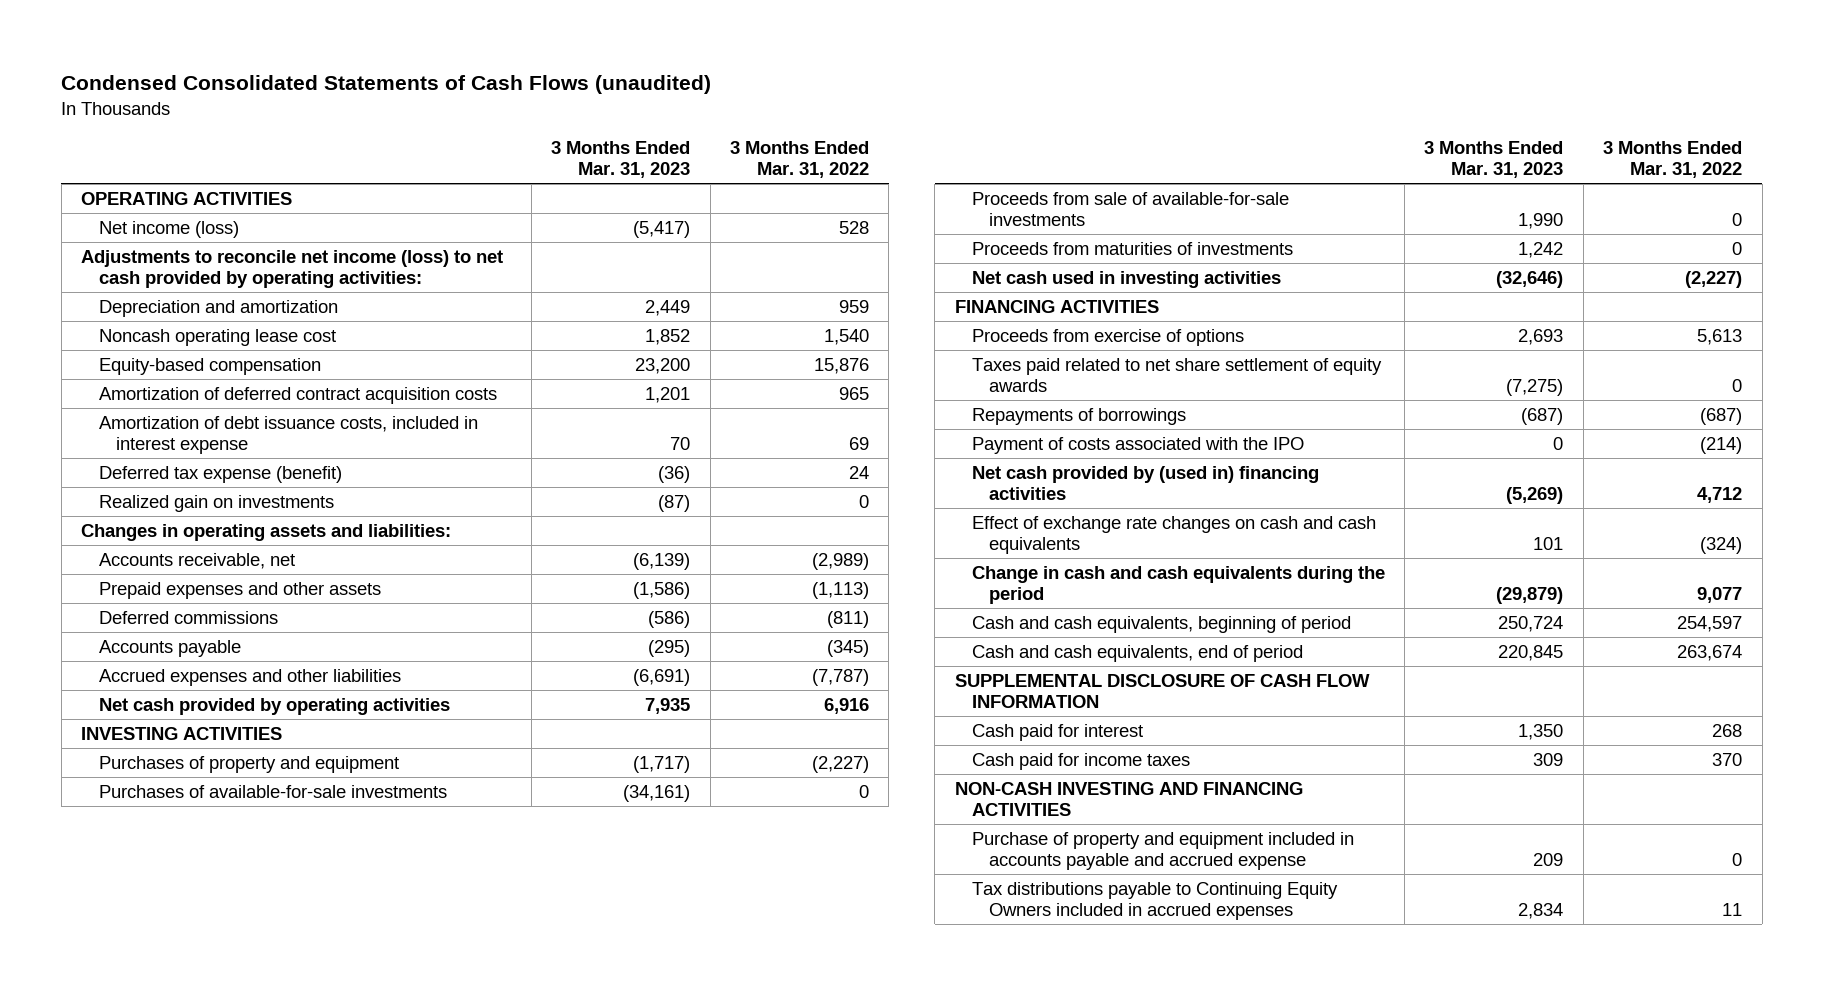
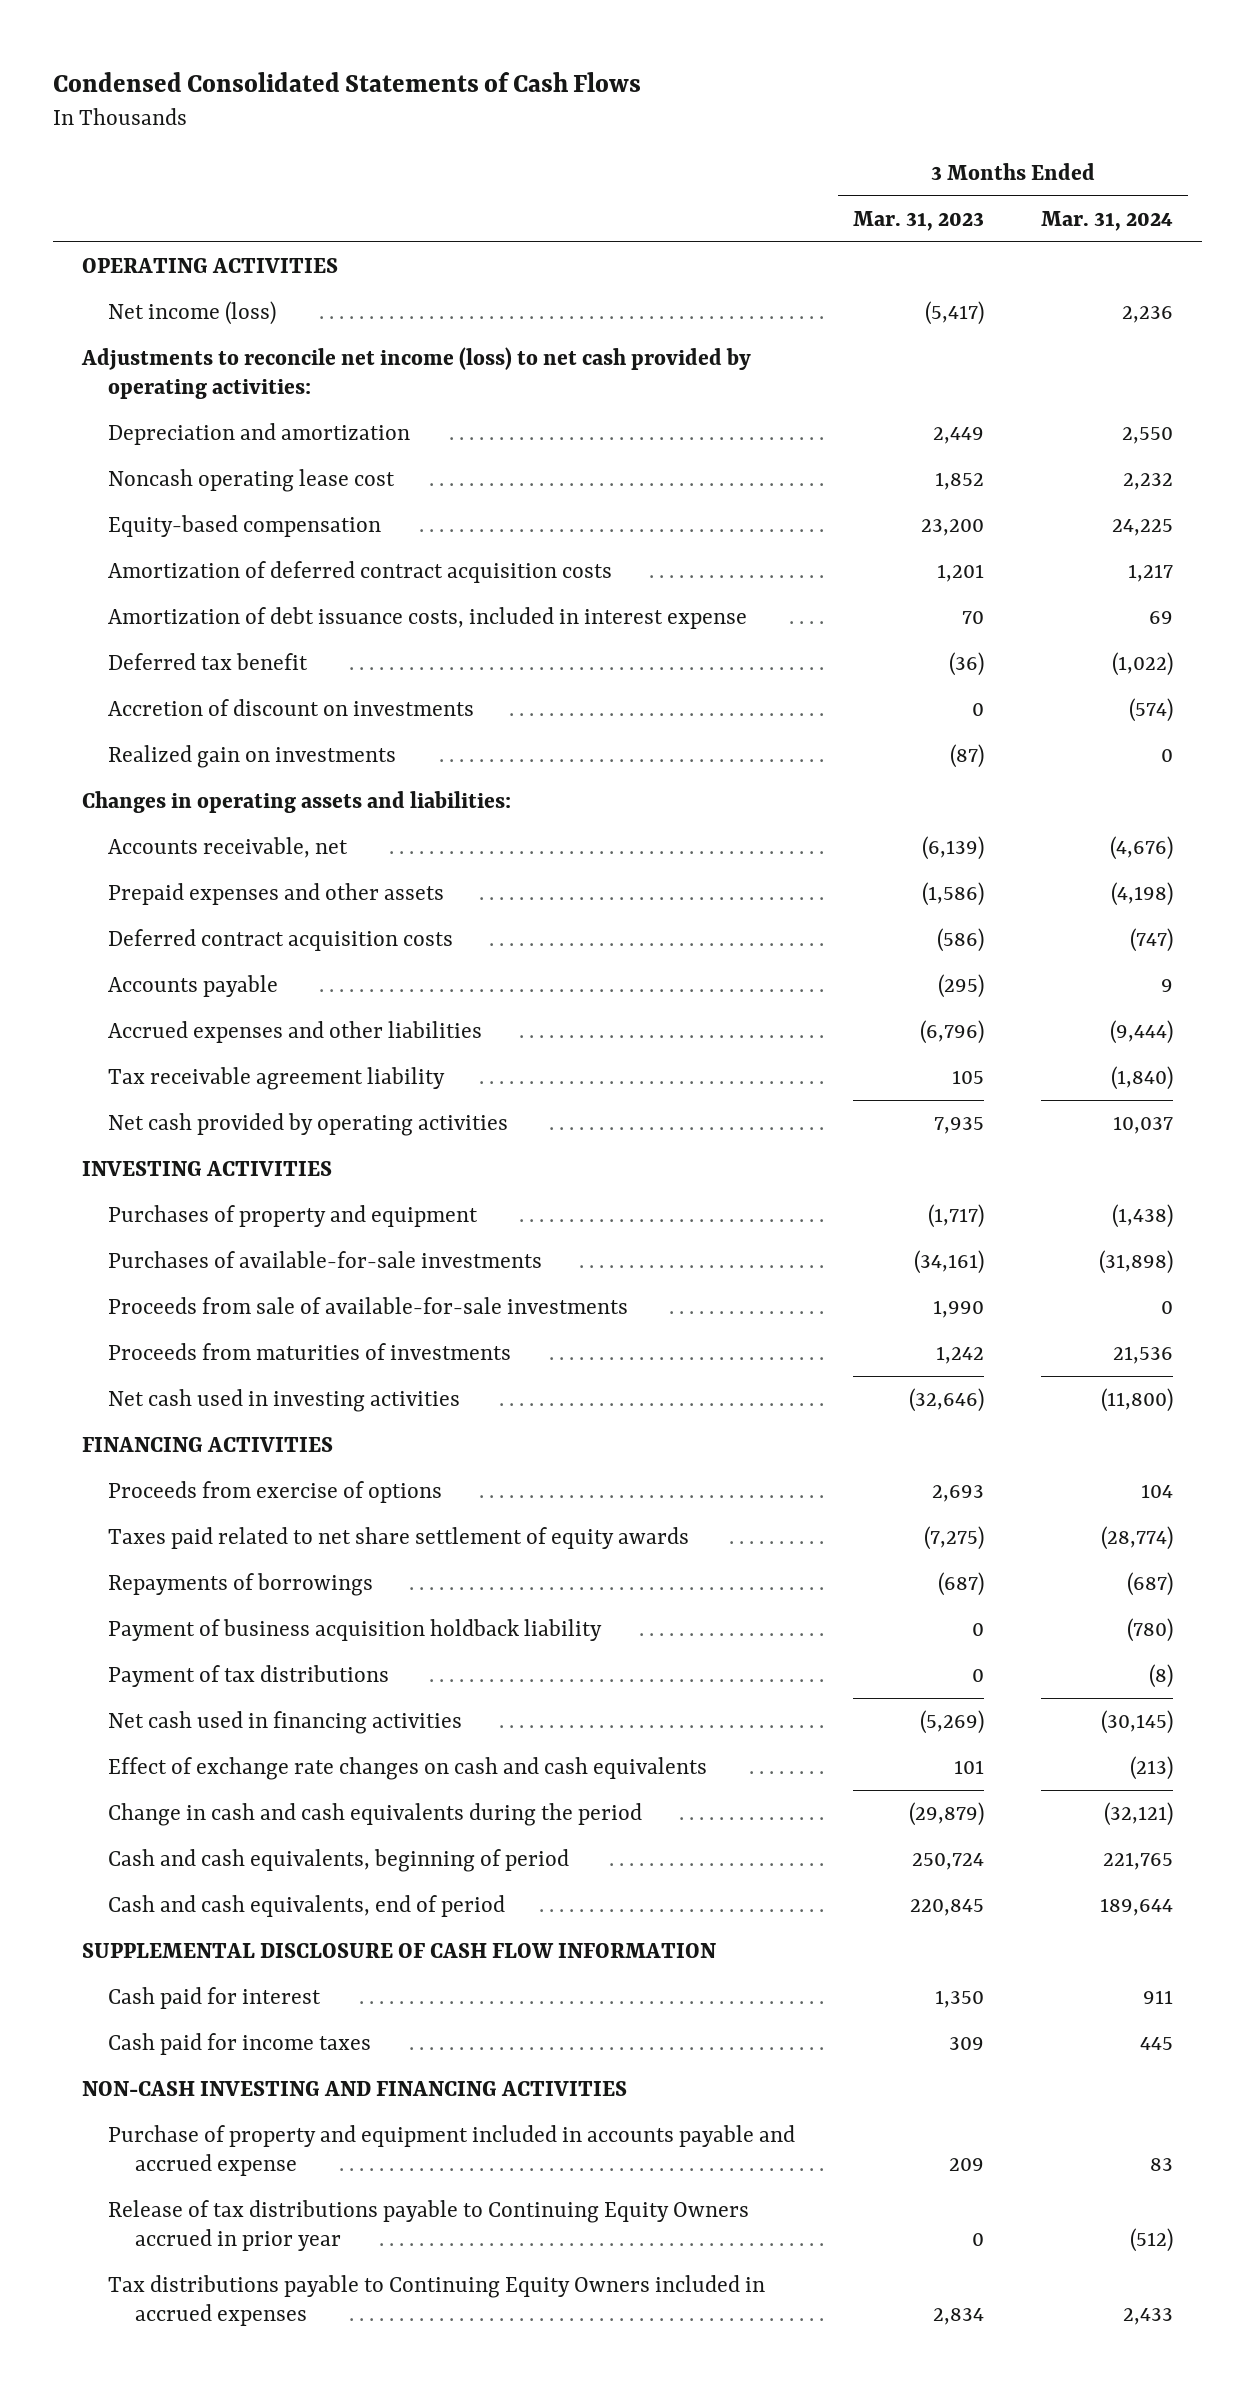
- Condensed Consolidated Statements of Cash Flows (unaudited)
+ Condensed Consolidated Statements of Cash Flows
- | 3 Months Ended Mar. 31, 2023 | 3 Months Ended Mar. 31, 2022
+ | 3 Months Ended Mar. 31, 2023 | 3 Months Ended Mar. 31, 2024
- Deferred tax expense (benefit) | (36) | 24
+ Deferred tax benefit | (36) | (1,022)
+ Accretion of discount on investments | 0 | (574)
- Deferred commissions | (586) | (811)
+ Deferred contract acquisition costs | (586) | (747)
- Accrued expenses and other liabilities | (6,691) | (7,787)
+ Accrued expenses and other liabilities | (6,796) | (9,444)
+ Tax receivable agreement liability | 105 | (1,840)
- Payment of costs associated with the IPO | 0 | (214)
- Net cash provided by (used in) financing activities | (5,269) | 4,712
+ Payment of business acquisition holdback liability | 0 | (780)
+ Payment of tax distributions | 0 | (8)
+ Net cash used in financing activities | (5,269) | (30,145)
+ Release of tax distributions payable to Continuing Equity Owners accrued in prior year | 0 | (512)

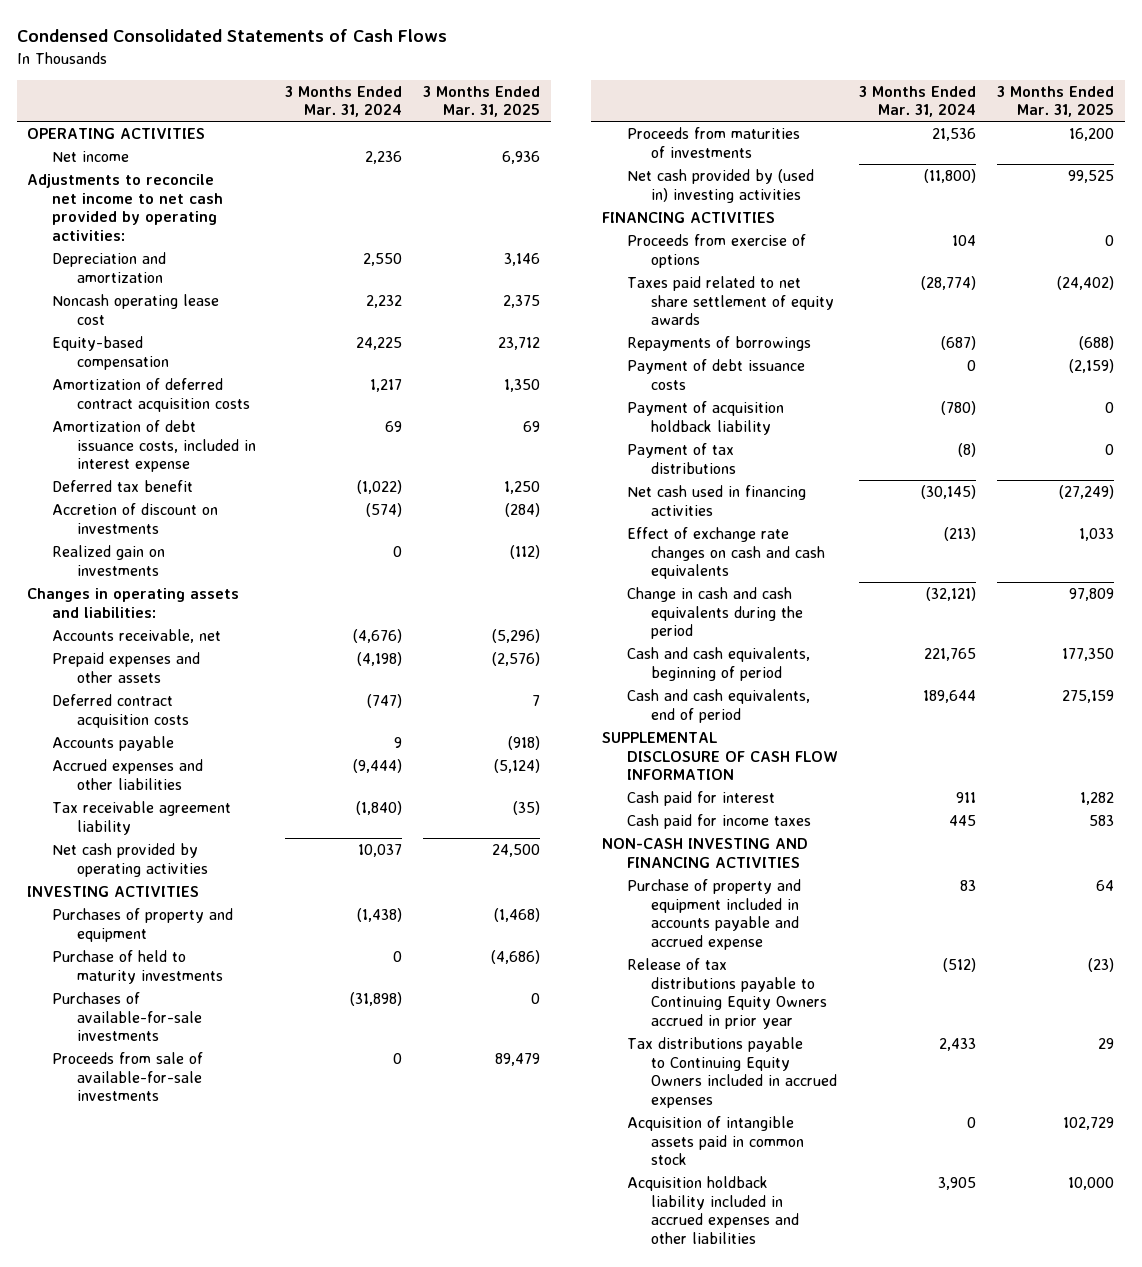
- | 3 Months Ended Mar. 31, 2023 | 3 Months Ended Mar. 31, 2024
+ | 3 Months Ended Mar. 31, 2024 | 3 Months Ended Mar. 31, 2025
- Net income (loss) | (5,417) | 2,236
- Adjustments to reconcile net income (loss) to net cash provided by operating activities:
+ Net income | 2,236 | 6,936
+ Adjustments to reconcile net income to net cash provided by operating activities:
+ Purchase of held to maturity investments | 0 | (4,686)
- Net cash used in investing activities | (32,646) | (11,800)
+ Net cash provided by (used in) investing activities | (11,800) | 99,525
- Payment of business acquisition holdback liability | 0 | (780)
+ Payment of debt issuance costs | 0 | (2,159)
+ Payment of acquisition holdback liability | (780) | 0
+ Acquisition of intangible assets paid in common stock | 0 | 102,729
+ Acquisition holdback liability included in accrued expenses and other liabilities | 3,905 | 10,000

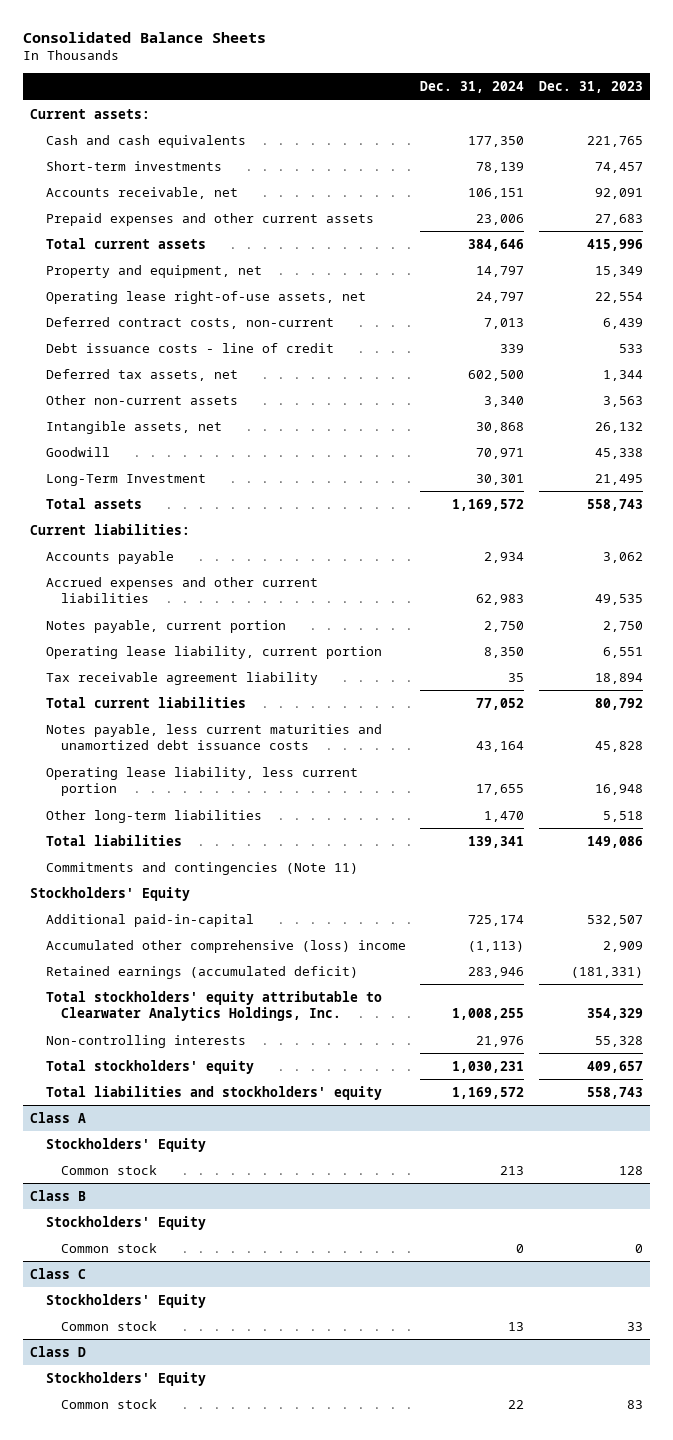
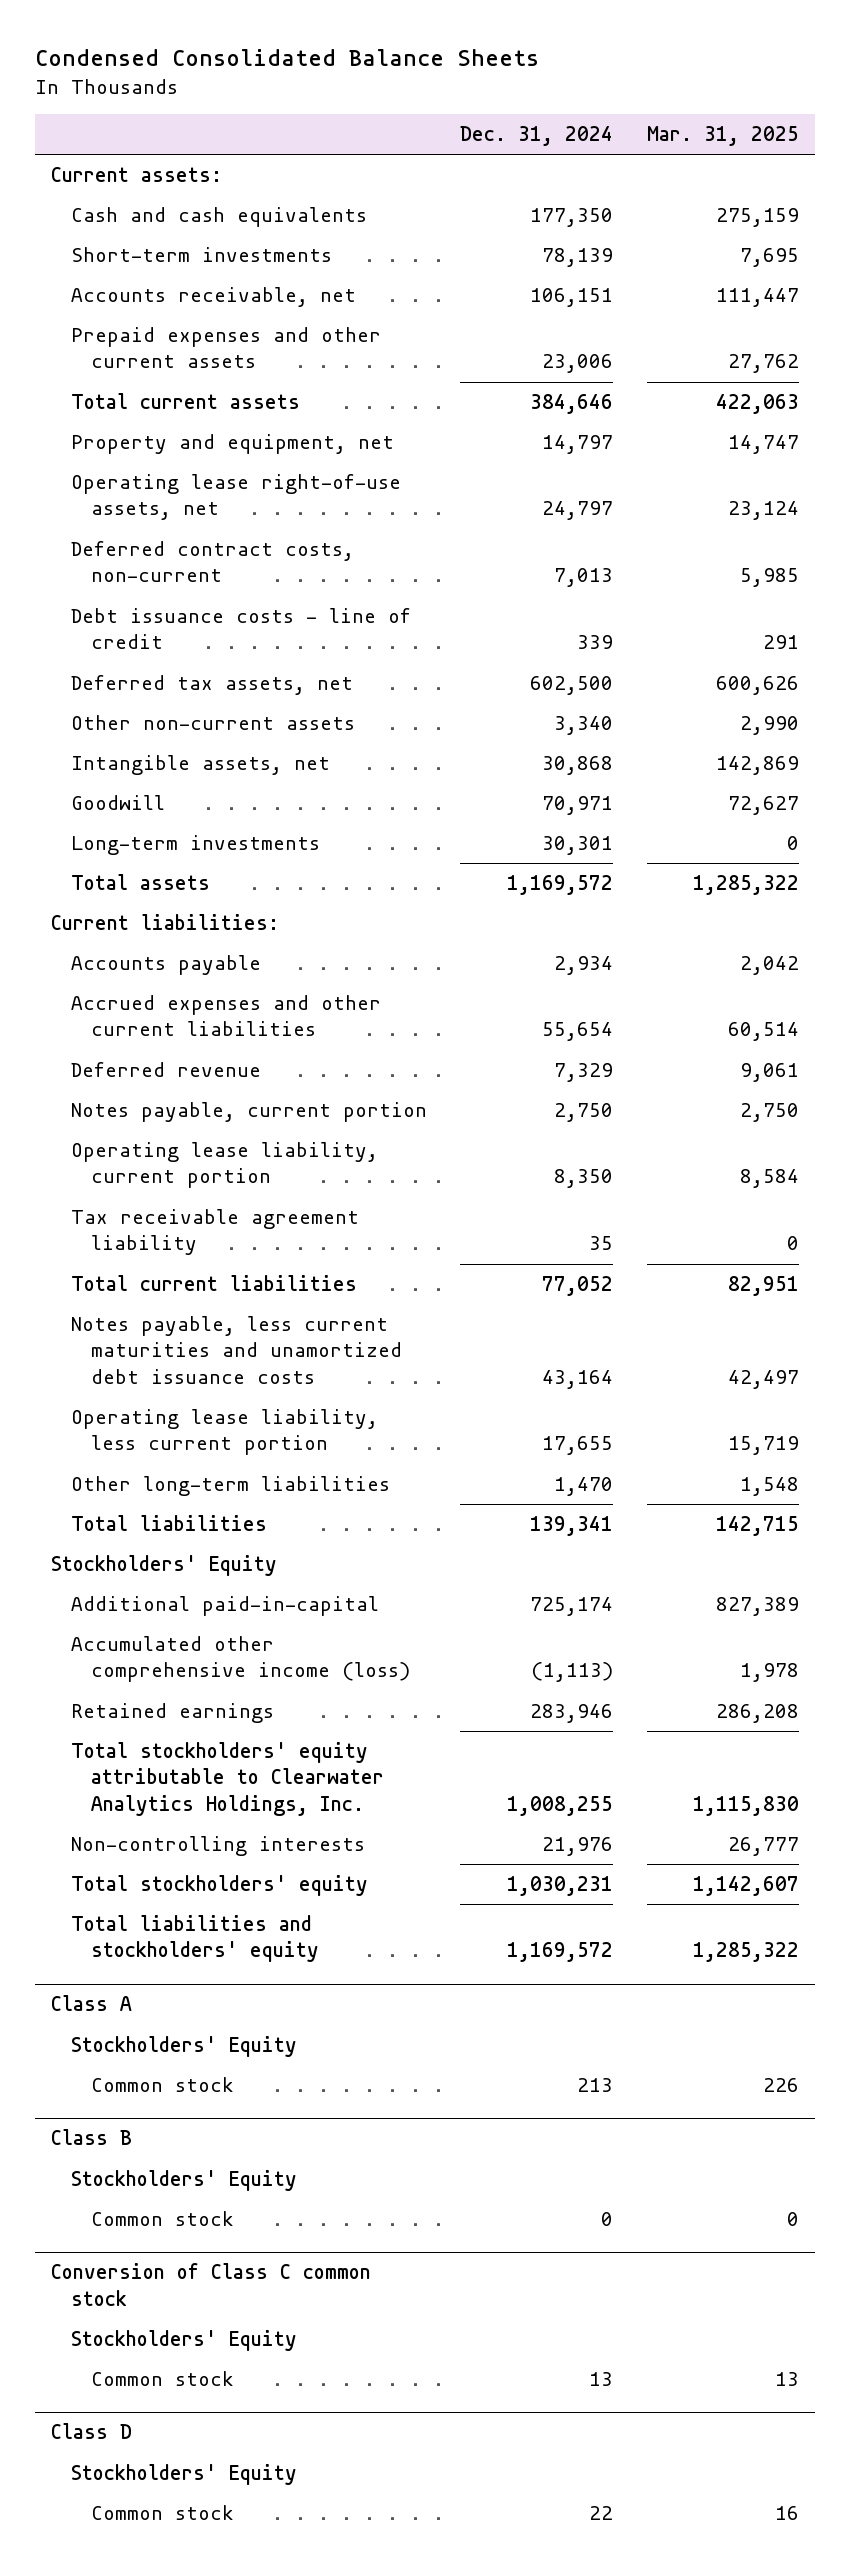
- Consolidated Balance Sheets
+ Condensed Consolidated Balance Sheets
- | Dec. 31, 2024 | Dec. 31, 2023
+ | Dec. 31, 2024 | Mar. 31, 2025
- Long-Term Investment | 30,301 | 21,495
+ Long-term investments | 30,301 | 0
- Accrued expenses and other current liabilities | 62,983 | 49,535
+ Accrued expenses and other current liabilities | 55,654 | 60,514
+ Deferred revenue | 7,329 | 9,061
- Commitments and contingencies (Note 11)
- Accumulated other comprehensive (loss) income | (1,113) | 2,909
- Retained earnings (accumulated deficit) | 283,946 | (181,331)
+ Accumulated other comprehensive income (loss) | (1,113) | 1,978
+ Retained earnings | 283,946 | 286,208
- Class C
+ Conversion of Class C common stock

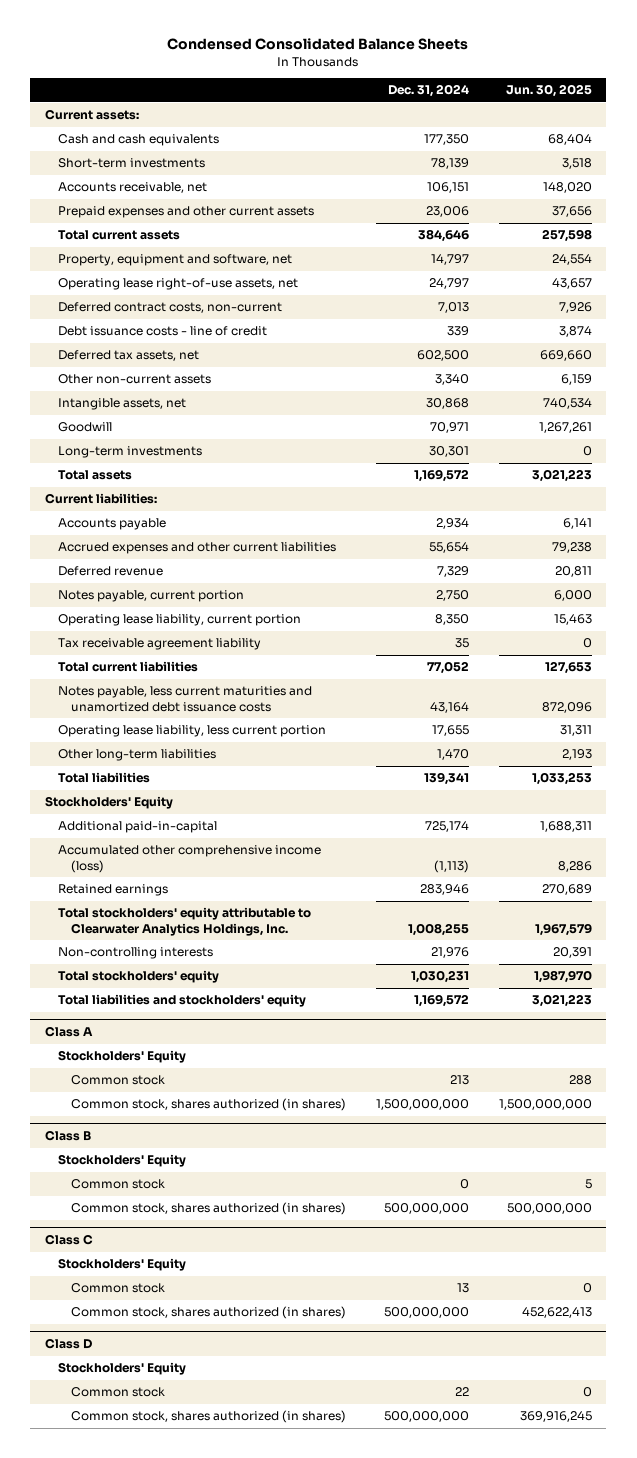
- | Dec. 31, 2024 | Mar. 31, 2025
+ | Dec. 31, 2024 | Jun. 30, 2025
- Property and equipment, net | 14,797 | 14,747
+ Property, equipment and software, net | 14,797 | 24,554
@ Class A
+ Common stock, shares authorized (in shares) | 1,500,000,000 | 1,500,000,000
- Conversion of Class C common stock
@ Class B
+ Common stock, shares authorized (in shares) | 500,000,000 | 500,000,000
+ Class C
+ Common stock, shares authorized (in shares) | 500,000,000 | 452,622,413
@ Class D
+ Common stock, shares authorized (in shares) | 500,000,000 | 369,916,245

